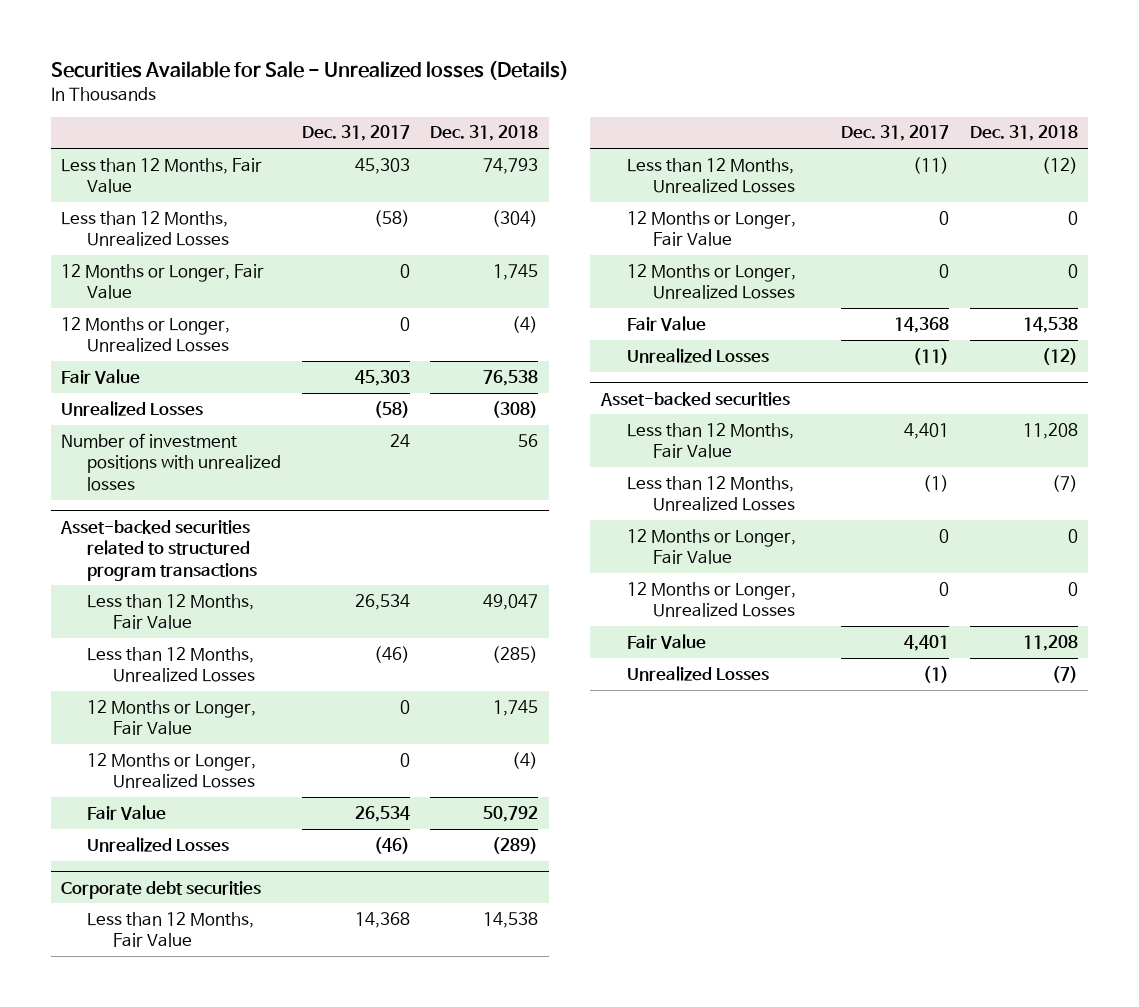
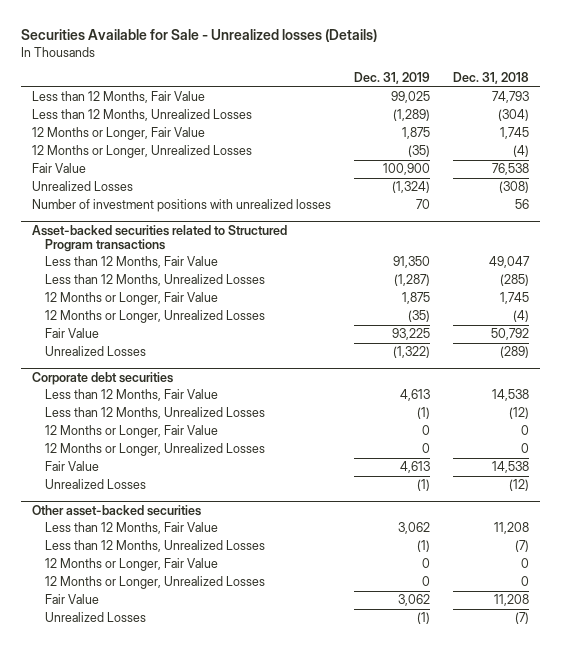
- | Dec. 31, 2017 | Dec. 31, 2018
+ | Dec. 31, 2019 | Dec. 31, 2018
- Asset-backed securities related to structured program transactions
+ Asset-backed securities related to Structured Program transactions
- Asset-backed securities
+ Other asset-backed securities

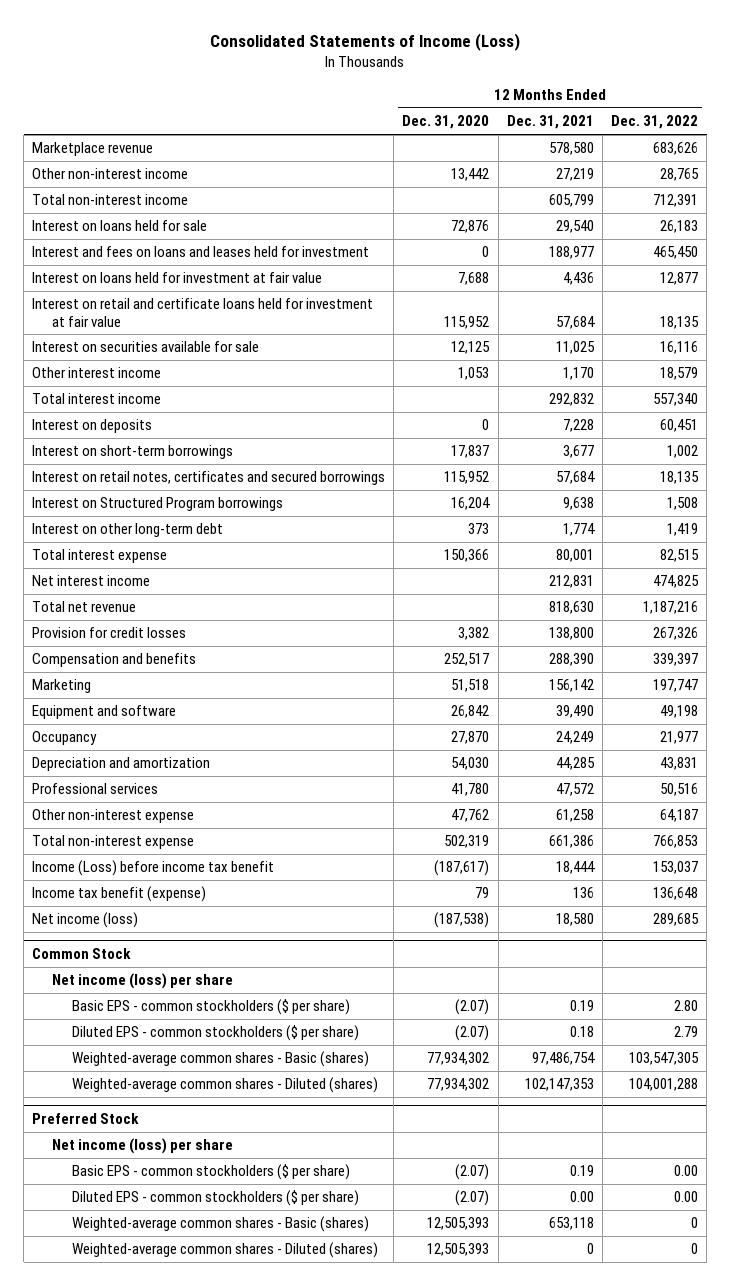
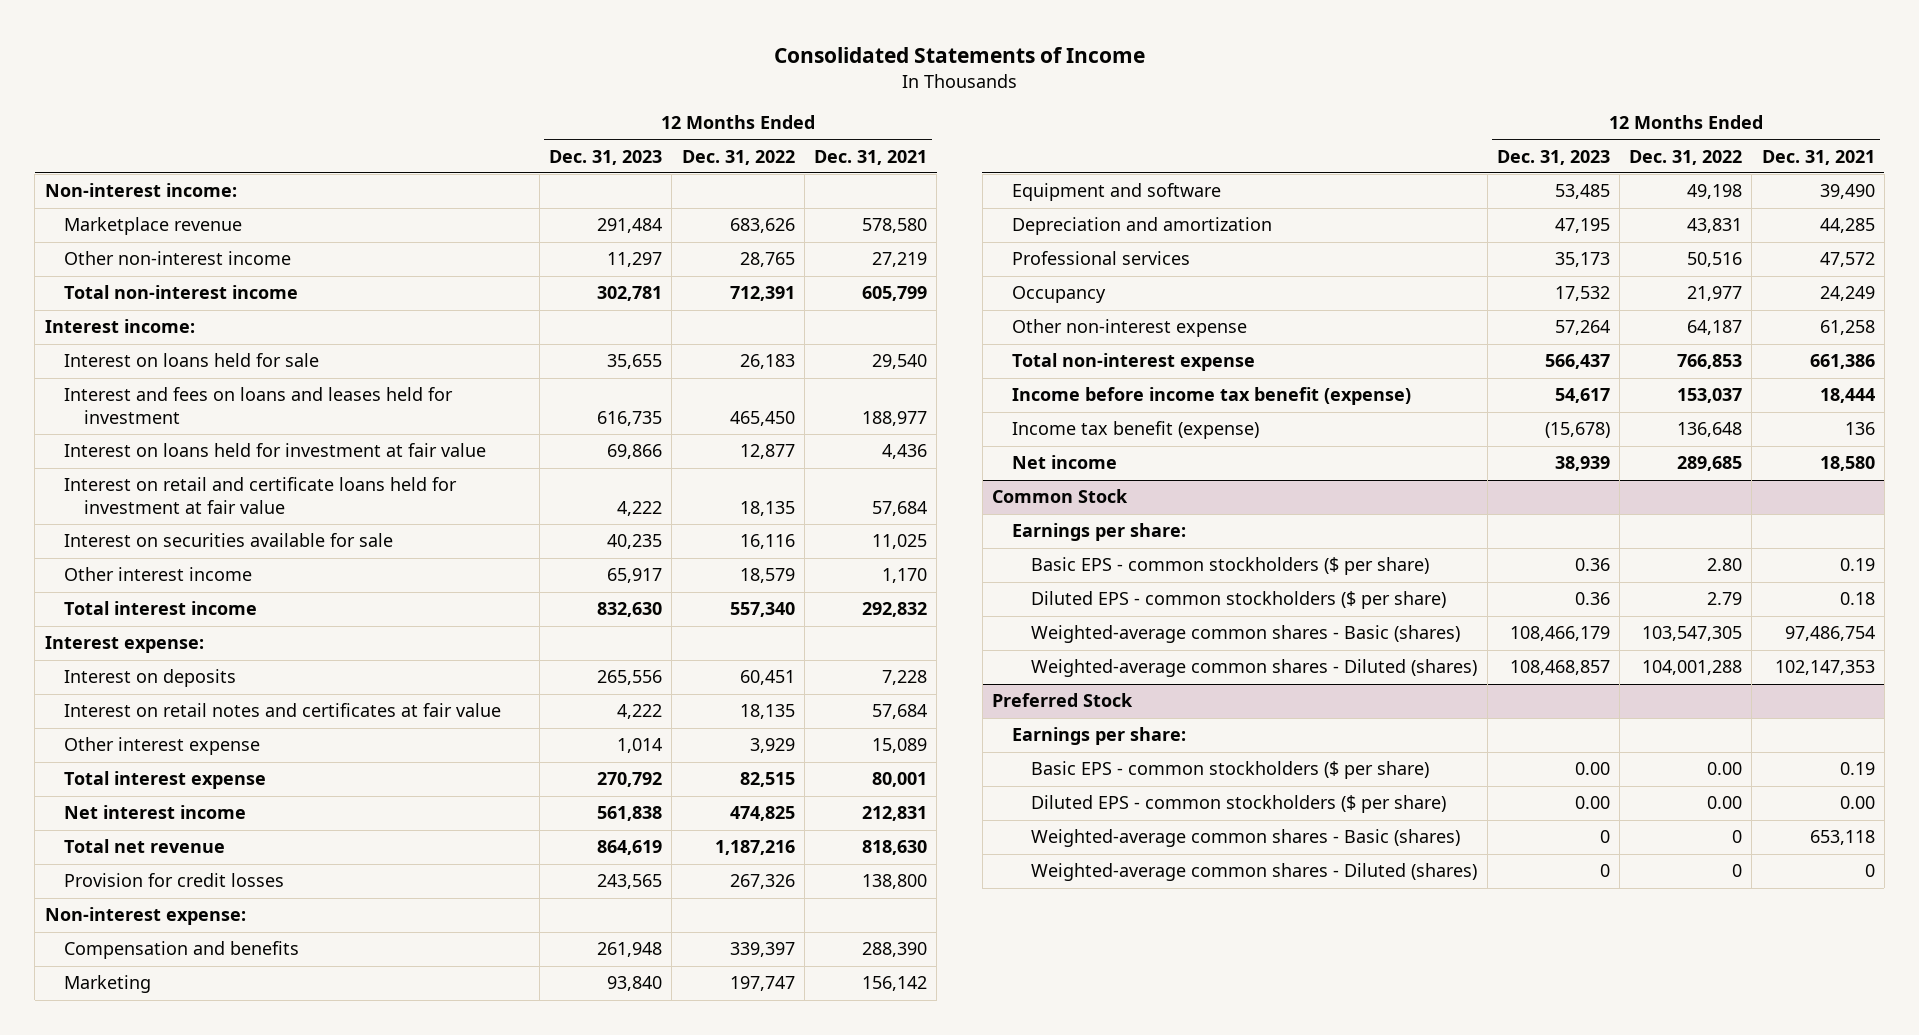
- Consolidated Statements of Income (Loss)
+ Consolidated Statements of Income
- | 12 Months Ended Dec. 31, 2020 | 12 Months Ended Dec. 31, 2021 | 12 Months Ended Dec. 31, 2022
+ | 12 Months Ended Dec. 31, 2023 | 12 Months Ended Dec. 31, 2022 | 12 Months Ended Dec. 31, 2021
+ Non-interest income:
+ Interest income:
+ Interest expense:
- Interest on short-term borrowings | 17,837 | 3,677 | 1,002
- Interest on retail notes, certificates and secured borrowings | 115,952 | 57,684 | 18,135
- Interest on Structured Program borrowings | 16,204 | 9,638 | 1,508
- Interest on other long-term debt | 373 | 1,774 | 1,419
+ Interest on retail notes and certificates at fair value | 4,222 | 18,135 | 57,684
+ Other interest expense | 1,014 | 3,929 | 15,089
+ Non-interest expense:
moved down: Occupancy | 17,532 | 21,977 | 24,249
- Income (Loss) before income tax benefit | (187,617) | 18,444 | 153,037
+ Income before income tax benefit (expense) | 54,617 | 153,037 | 18,444
- Net income (loss) | (187,538) | 18,580 | 289,685
+ Net income | 38,939 | 289,685 | 18,580
@ Common Stock
- Net income (loss) per share
+ Earnings per share:
@ Preferred Stock
- Net income (loss) per share
+ Earnings per share:

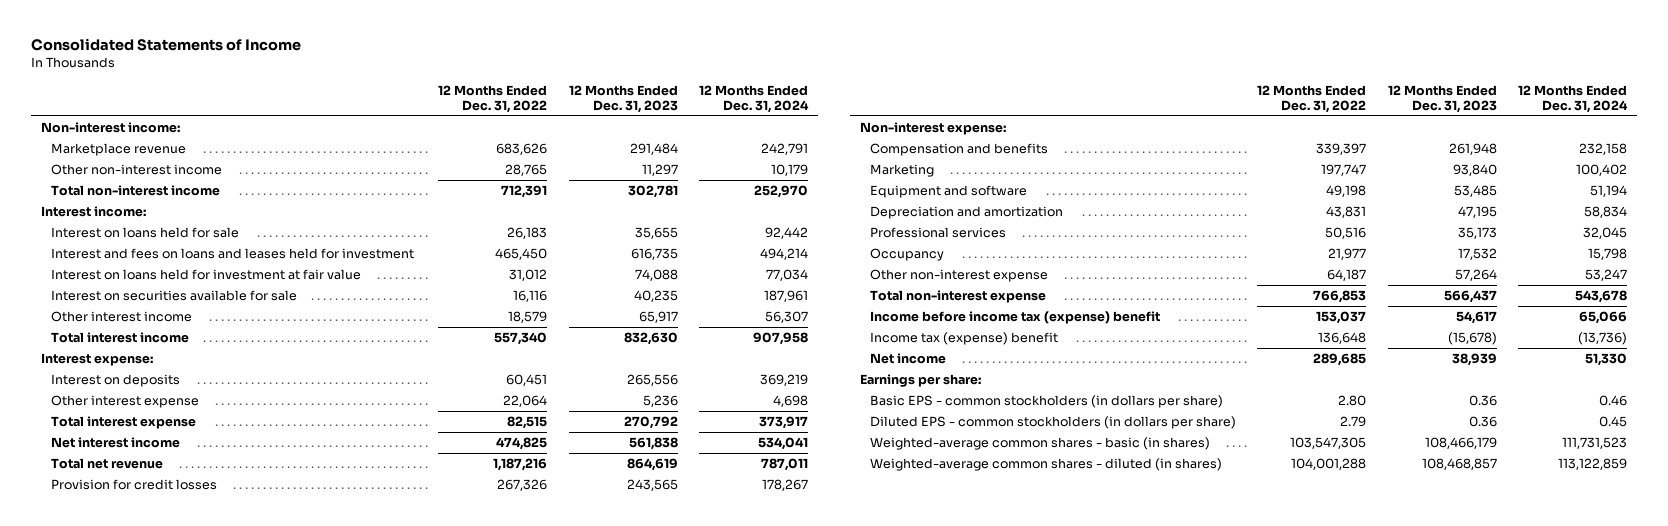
- | 12 Months Ended Dec. 31, 2023 | 12 Months Ended Dec. 31, 2022 | 12 Months Ended Dec. 31, 2021
+ | 12 Months Ended Dec. 31, 2022 | 12 Months Ended Dec. 31, 2023 | 12 Months Ended Dec. 31, 2024
- Interest on loans held for investment at fair value | 69,866 | 12,877 | 4,436
- Interest on retail and certificate loans held for investment at fair value | 4,222 | 18,135 | 57,684
+ Interest on loans held for investment at fair value | 31,012 | 74,088 | 77,034
- Interest on retail notes and certificates at fair value | 4,222 | 18,135 | 57,684
- Other interest expense | 1,014 | 3,929 | 15,089
+ Other interest expense | 22,064 | 5,236 | 4,698
- Income before income tax benefit (expense) | 54,617 | 153,037 | 18,444
- Income tax benefit (expense) | (15,678) | 136,648 | 136
+ Income before income tax (expense) benefit | 153,037 | 54,617 | 65,066
+ Income tax (expense) benefit | 136,648 | (15,678) | (13,736)
- Common Stock
- Basic EPS - common stockholders ($ per share) | 0.36 | 2.80 | 0.19
- Diluted EPS - common stockholders ($ per share) | 0.36 | 2.79 | 0.18
- Weighted-average common shares - Basic (shares) | 108,466,179 | 103,547,305 | 97,486,754
- Weighted-average common shares - Diluted (shares) | 108,468,857 | 104,001,288 | 102,147,353
- Preferred Stock
- Earnings per share:
- Basic EPS - common stockholders ($ per share) | 0.00 | 0.00 | 0.19
- Diluted EPS - common stockholders ($ per share) | 0.00 | 0.00 | 0.00
- Weighted-average common shares - Basic (shares) | 0 | 0 | 653,118
- Weighted-average common shares - Diluted (shares) | 0 | 0 | 0
+ Basic EPS - common stockholders (in dollars per share) | 2.80 | 0.36 | 0.46
+ Diluted EPS - common stockholders (in dollars per share) | 2.79 | 0.36 | 0.45
+ Weighted-average common shares - basic (in shares) | 103,547,305 | 108,466,179 | 111,731,523
+ Weighted-average common shares - diluted (in shares) | 104,001,288 | 108,468,857 | 113,122,859

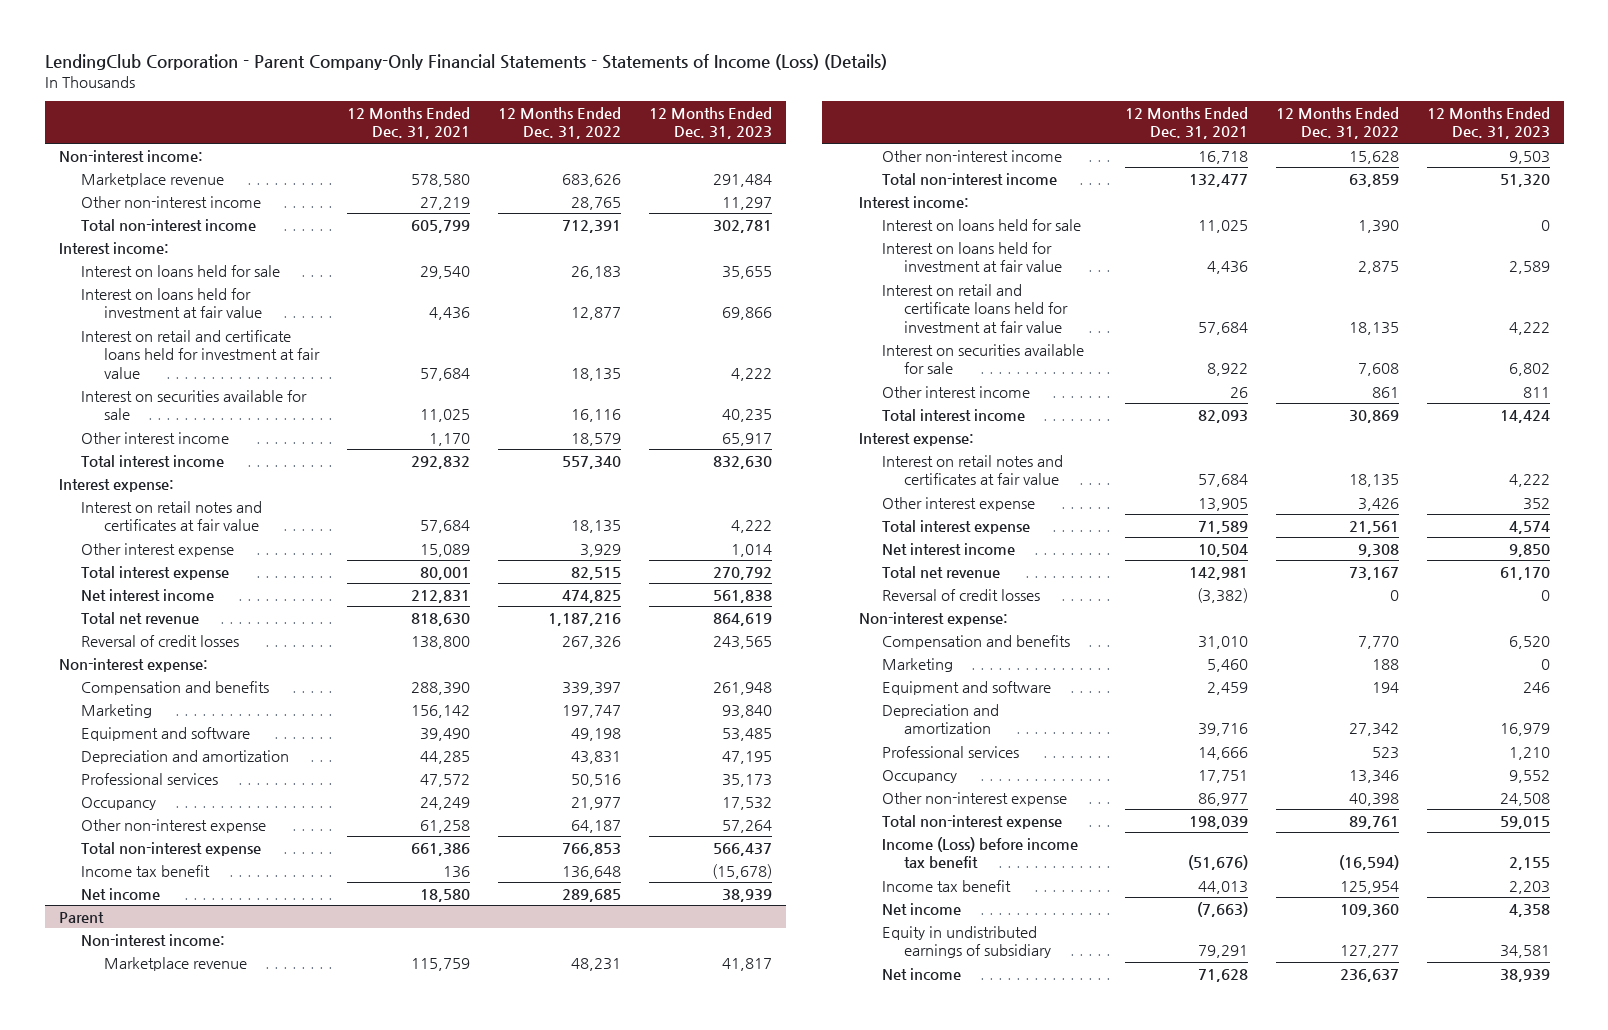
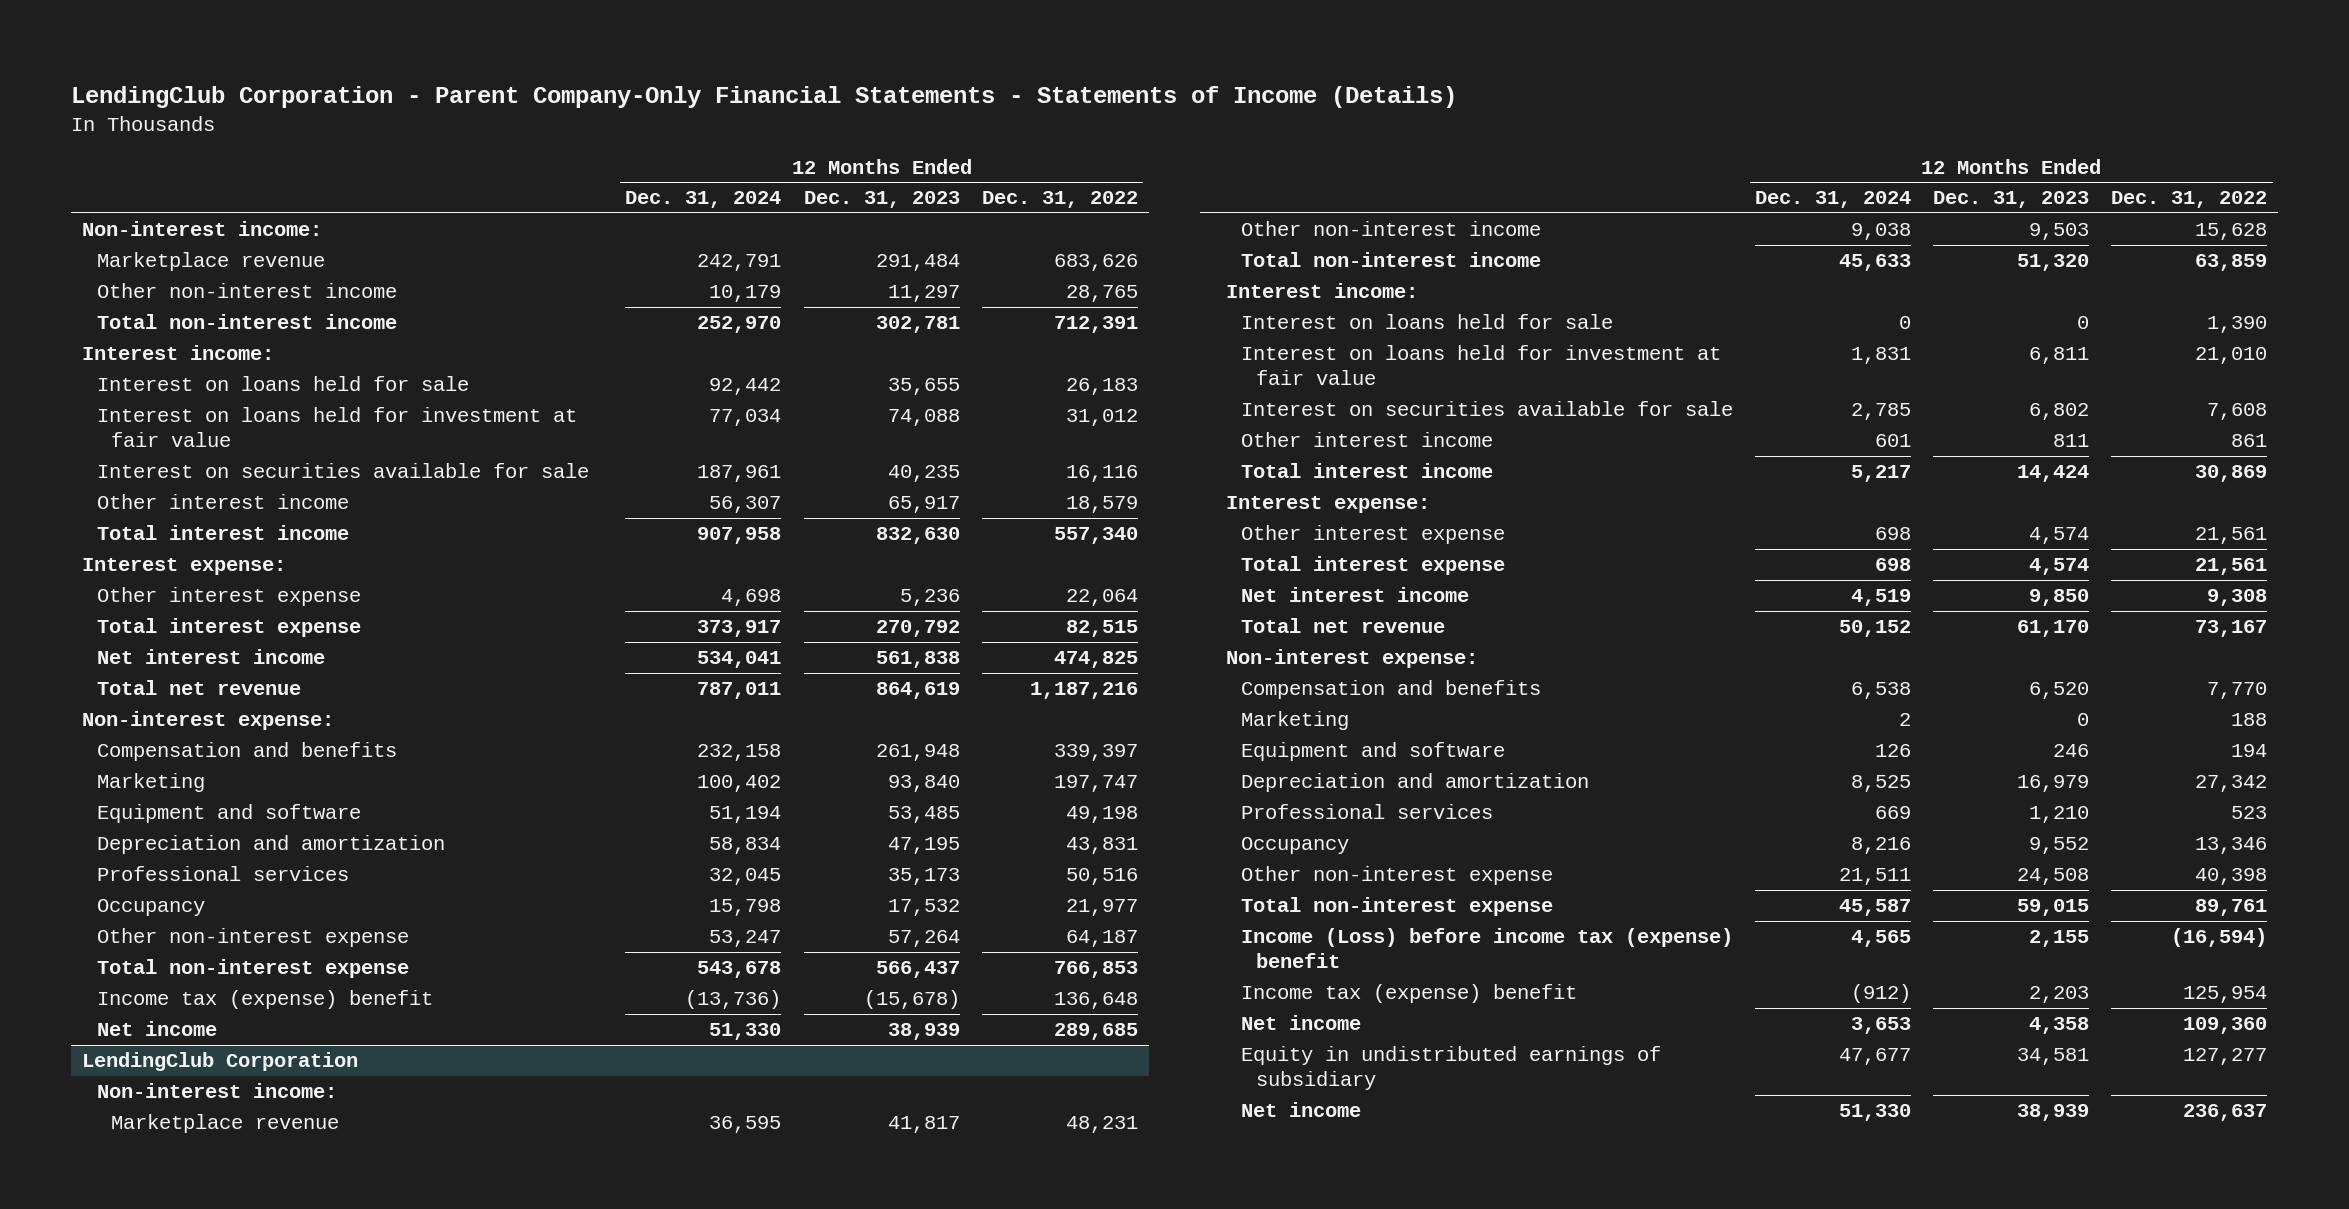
- LendingClub Corporation - Parent Company-Only Financial Statements - Statements of Income (Loss) (Details)
+ LendingClub Corporation - Parent Company-Only Financial Statements - Statements of Income (Details)
- | 12 Months Ended Dec. 31, 2021 | 12 Months Ended Dec. 31, 2022 | 12 Months Ended Dec. 31, 2023
+ | 12 Months Ended Dec. 31, 2024 | 12 Months Ended Dec. 31, 2023 | 12 Months Ended Dec. 31, 2022
- Interest on loans held for investment at fair value | 4,436 | 12,877 | 69,866
- Interest on retail and certificate loans held for investment at fair value | 57,684 | 18,135 | 4,222
+ Interest on loans held for investment at fair value | 77,034 | 74,088 | 31,012
- Interest on retail notes and certificates at fair value | 57,684 | 18,135 | 4,222
- Other interest expense | 15,089 | 3,929 | 1,014
+ Other interest expense | 4,698 | 5,236 | 22,064
- Reversal of credit losses | 138,800 | 267,326 | 243,565
- Income tax benefit | 136 | 136,648 | (15,678)
+ Income tax (expense) benefit | (13,736) | (15,678) | 136,648
- Parent
+ LendingClub Corporation
- Interest on loans held for investment at fair value | 4,436 | 2,875 | 2,589
- Interest on retail and certificate loans held for investment at fair value | 57,684 | 18,135 | 4,222
+ Interest on loans held for investment at fair value | 1,831 | 6,811 | 21,010
- Interest on retail notes and certificates at fair value | 57,684 | 18,135 | 4,222
- Other interest expense | 13,905 | 3,426 | 352
+ Other interest expense | 698 | 4,574 | 21,561
- Reversal of credit losses | (3,382) | 0 | 0
- Income (Loss) before income tax benefit | (51,676) | (16,594) | 2,155
- Income tax benefit | 44,013 | 125,954 | 2,203
+ Income (Loss) before income tax (expense) benefit | 4,565 | 2,155 | (16,594)
+ Income tax (expense) benefit | (912) | 2,203 | 125,954

